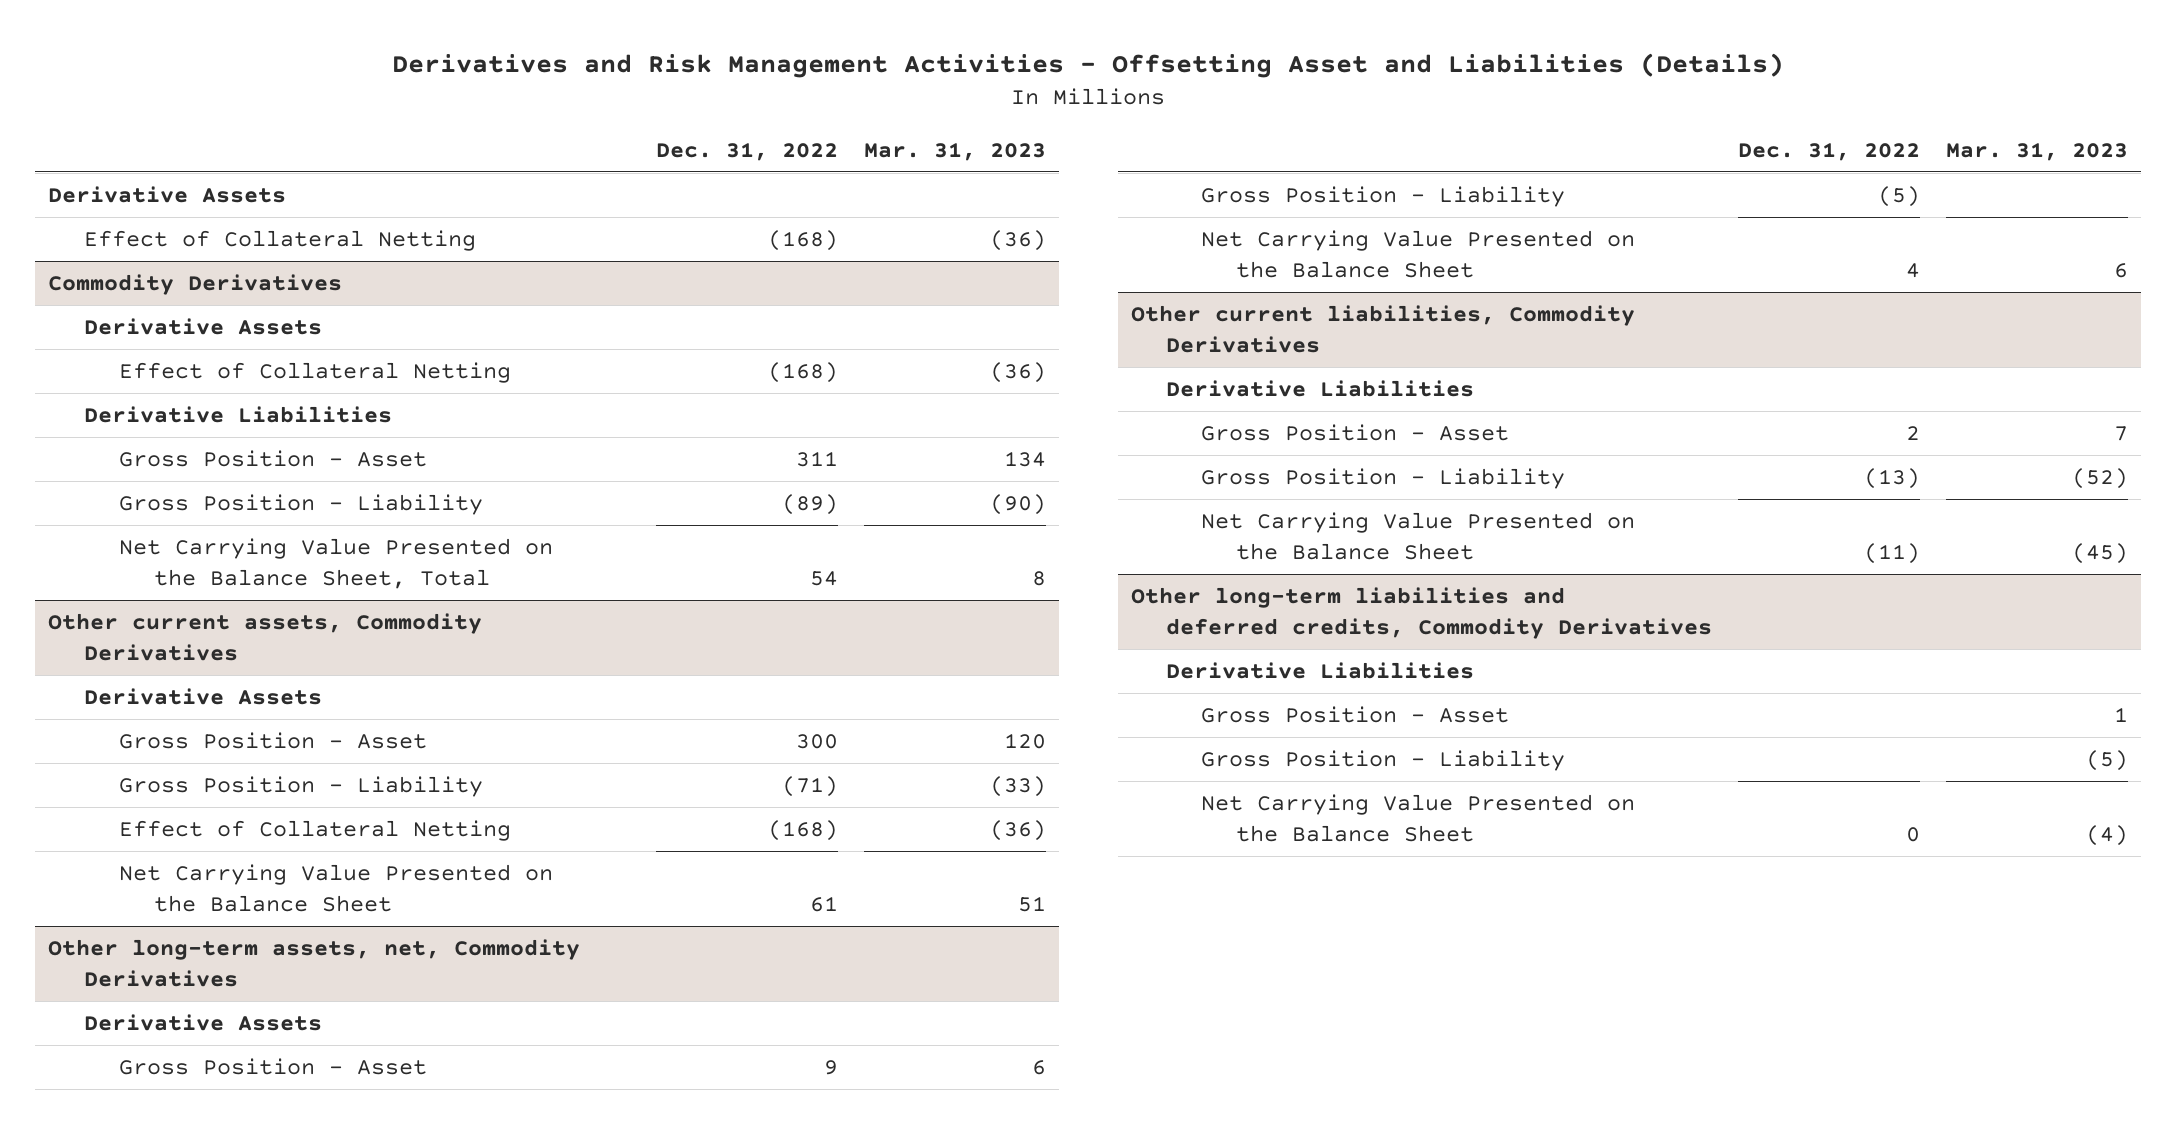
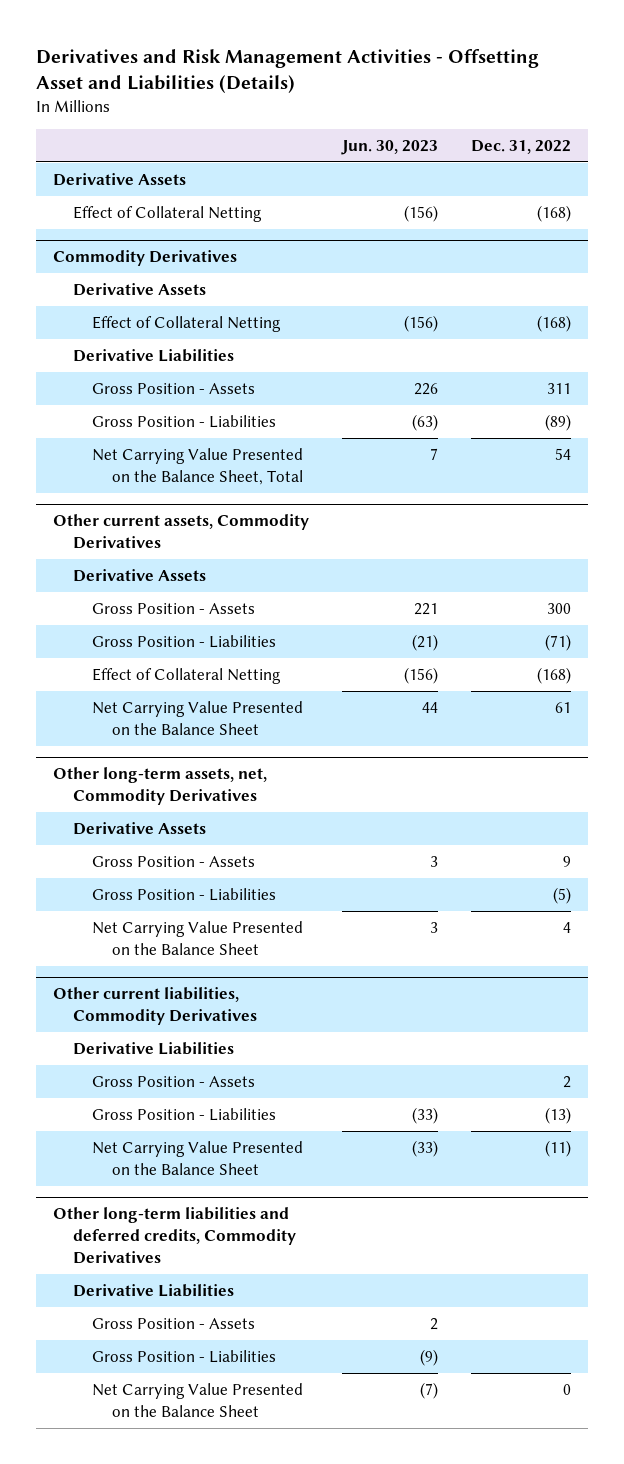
- | Dec. 31, 2022 | Mar. 31, 2023
+ | Jun. 30, 2023 | Dec. 31, 2022
@ Commodity Derivatives
- Gross Position - Asset | 311 | 134
- Gross Position - Liability | (89) | (90)
+ Gross Position - Assets | 226 | 311
+ Gross Position - Liabilities | (63) | (89)
@ Other current assets, Commodity Derivatives
- Gross Position - Asset | 300 | 120
- Gross Position - Liability | (71) | (33)
+ Gross Position - Assets | 221 | 300
+ Gross Position - Liabilities | (21) | (71)
@ Other long-term assets, net, Commodity Derivatives
- Gross Position - Asset | 9 | 6
- Gross Position - Liability | (5) |
+ Gross Position - Assets | 3 | 9
+ Gross Position - Liabilities | | (5)
@ Other current liabilities, Commodity Derivatives
- Gross Position - Asset | 2 | 7
- Gross Position - Liability | (13) | (52)
+ Gross Position - Assets | | 2
+ Gross Position - Liabilities | (33) | (13)
@ Other long-term liabilities and deferred credits, Commodity Derivatives
- Gross Position - Asset | | 1
- Gross Position - Liability | | (5)
+ Gross Position - Assets | 2 |
+ Gross Position - Liabilities | (9) |

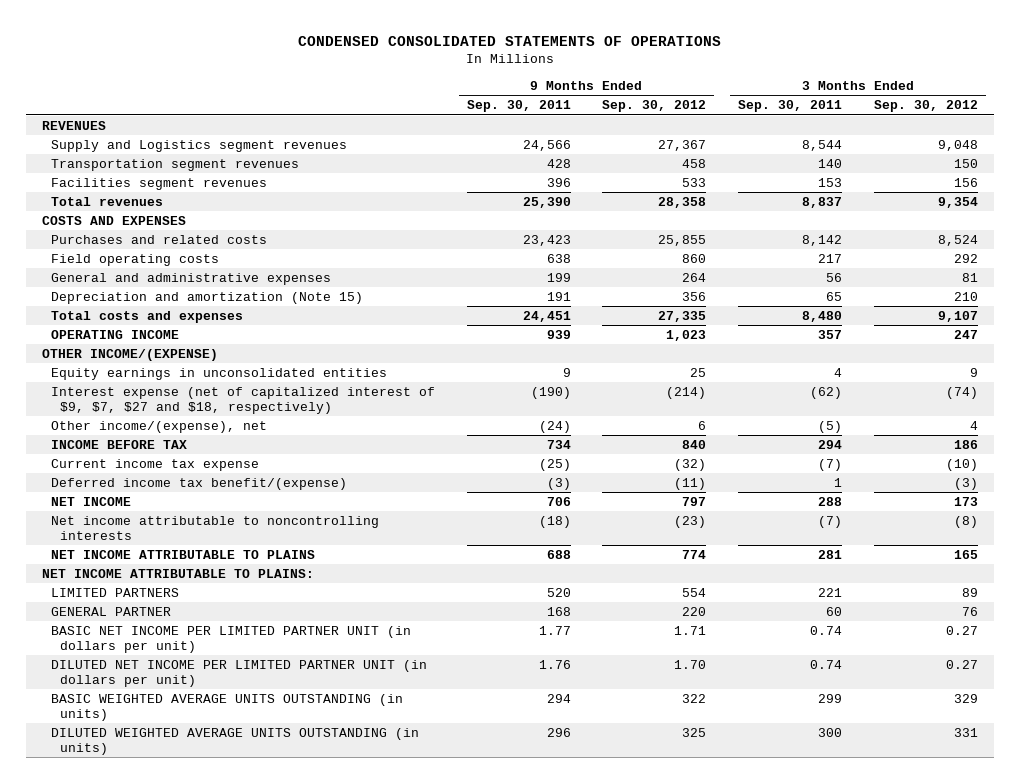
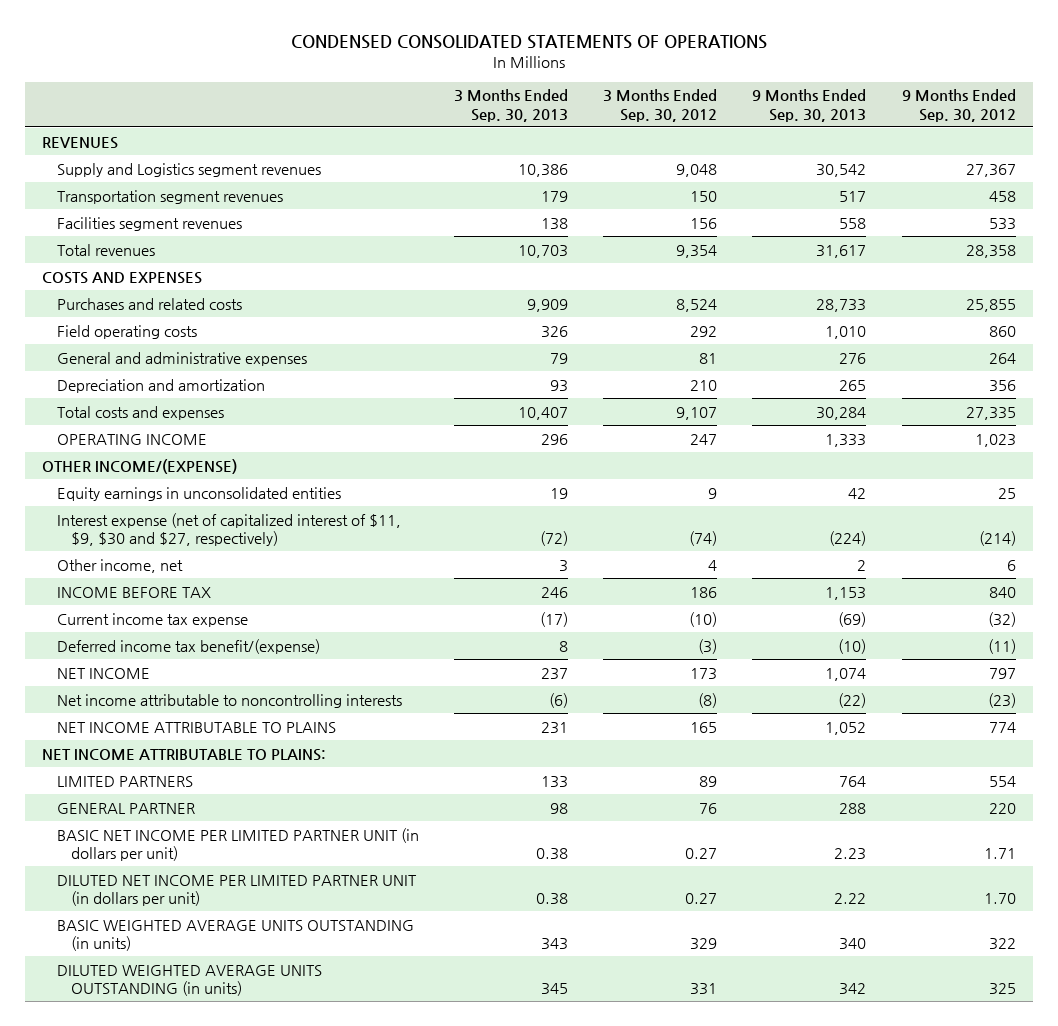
- | 9 Months Ended Sep. 30, 2011 | 9 Months Ended Sep. 30, 2012 | 3 Months Ended Sep. 30, 2011 | 3 Months Ended Sep. 30, 2012
+ | 3 Months Ended Sep. 30, 2013 | 3 Months Ended Sep. 30, 2012 | 9 Months Ended Sep. 30, 2013 | 9 Months Ended Sep. 30, 2012
- Depreciation and amortization (Note 15) | 191 | 356 | 65 | 210
+ Depreciation and amortization | 93 | 210 | 265 | 356
- Interest expense (net of capitalized interest of $9, $7, $27 and $18, respectively) | (190) | (214) | (62) | (74)
- Other income/(expense), net | (24) | 6 | (5) | 4
+ Interest expense (net of capitalized interest of $11, $9, $30 and $27, respectively) | (72) | (74) | (224) | (214)
+ Other income, net | 3 | 4 | 2 | 6

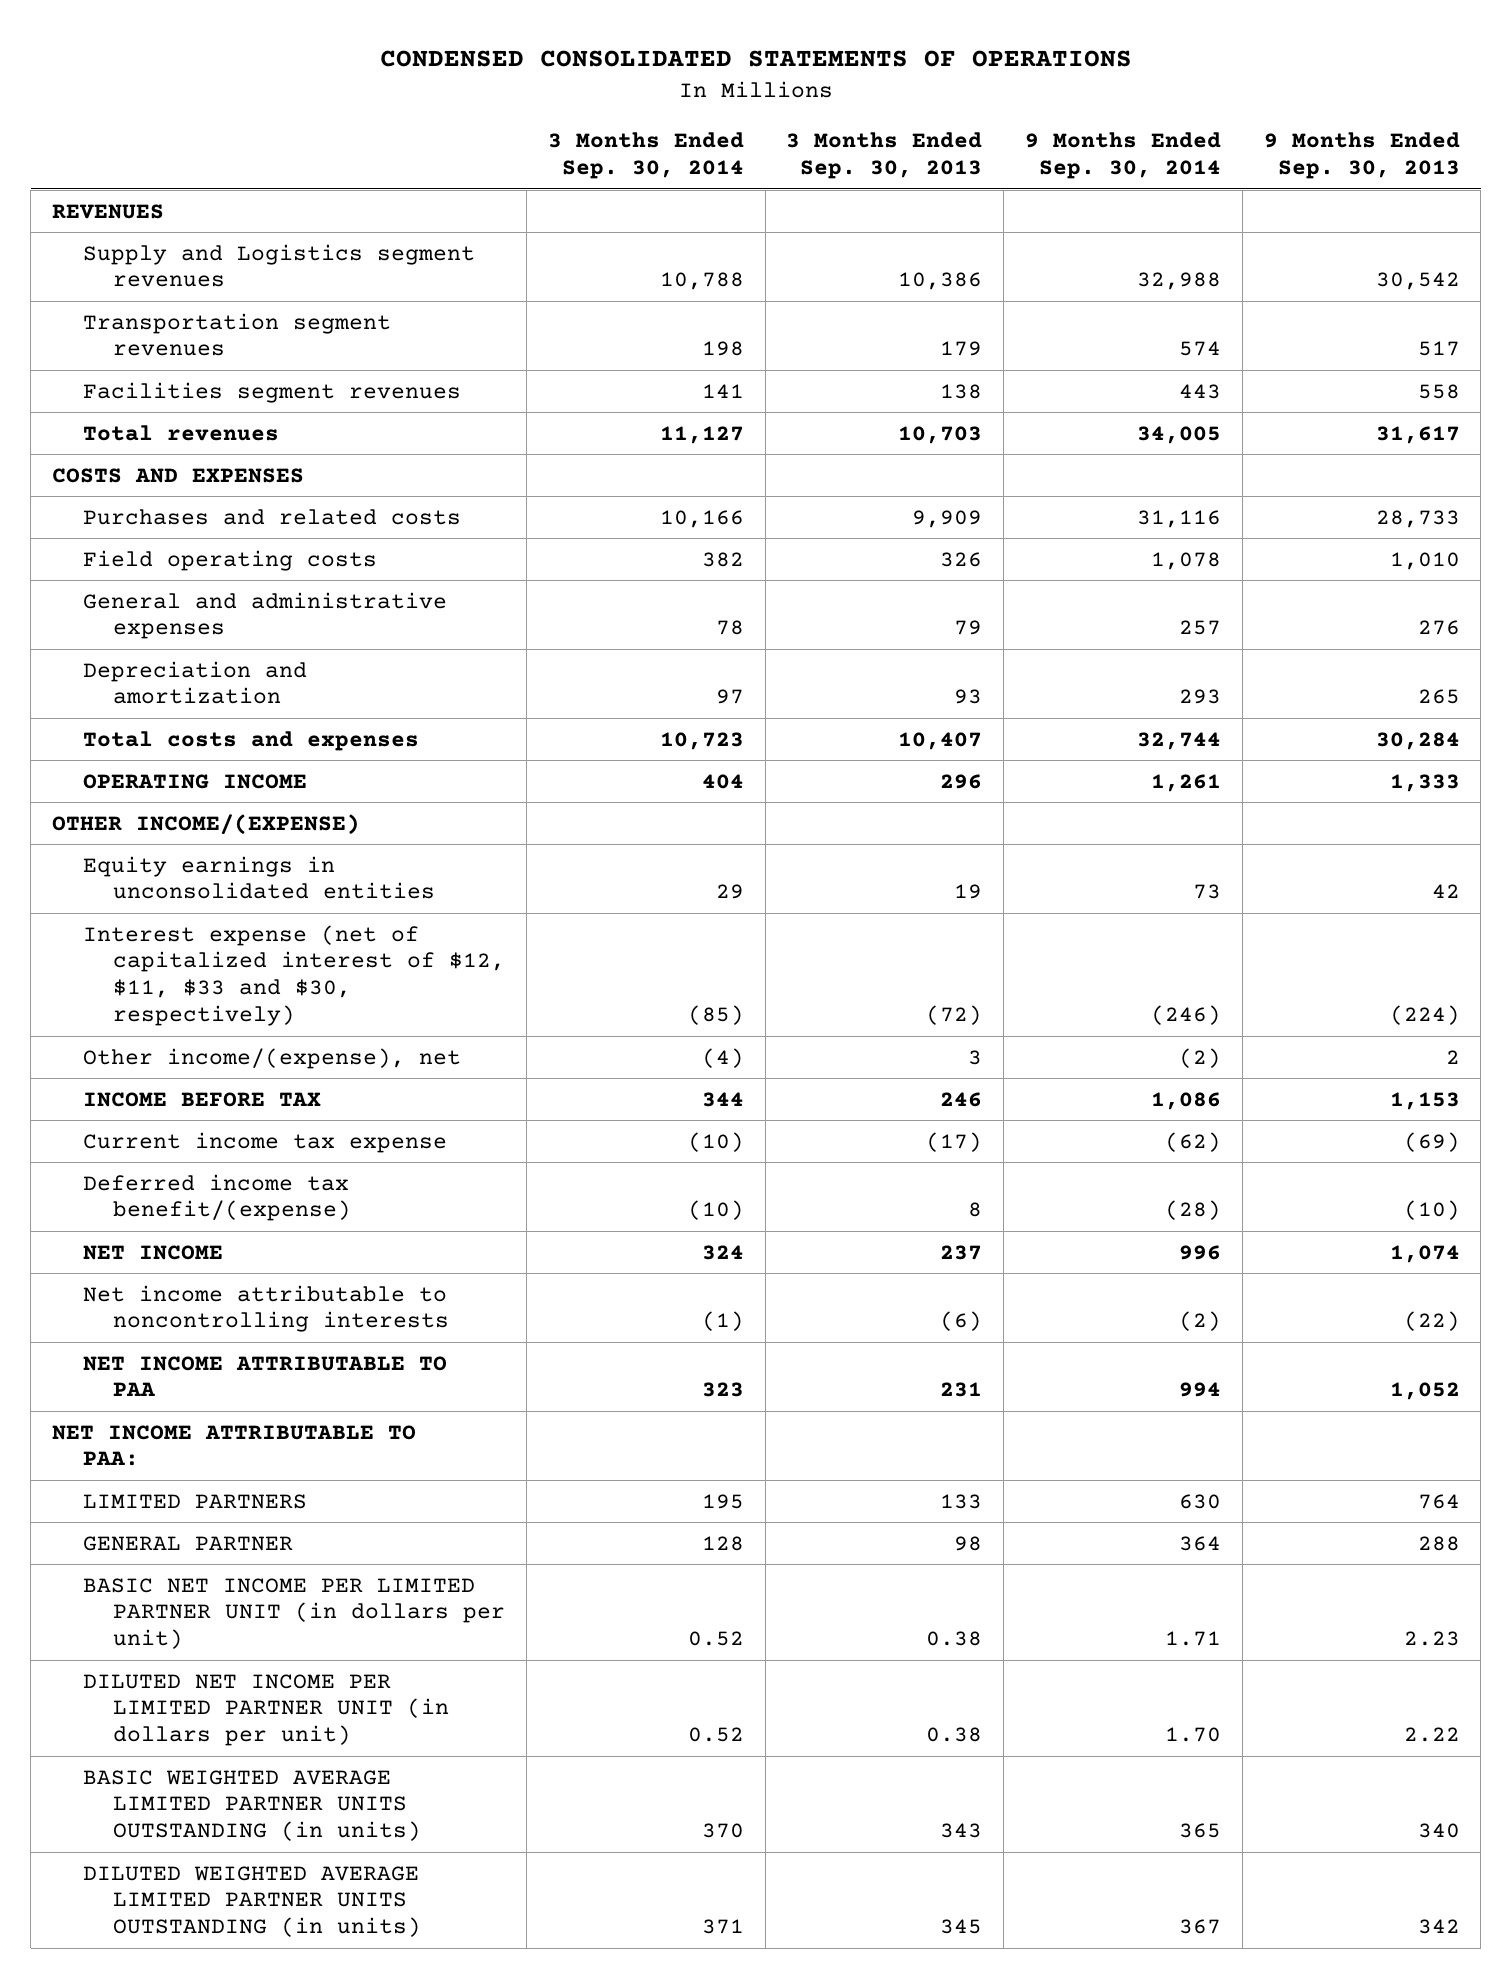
- | 3 Months Ended Sep. 30, 2013 | 3 Months Ended Sep. 30, 2012 | 9 Months Ended Sep. 30, 2013 | 9 Months Ended Sep. 30, 2012
+ | 3 Months Ended Sep. 30, 2014 | 3 Months Ended Sep. 30, 2013 | 9 Months Ended Sep. 30, 2014 | 9 Months Ended Sep. 30, 2013
- Interest expense (net of capitalized interest of $11, $9, $30 and $27, respectively) | (72) | (74) | (224) | (214)
- Other income, net | 3 | 4 | 2 | 6
+ Interest expense (net of capitalized interest of $12, $11, $33 and $30, respectively) | (85) | (72) | (246) | (224)
+ Other income/(expense), net | (4) | 3 | (2) | 2
- NET INCOME ATTRIBUTABLE TO PLAINS | 231 | 165 | 1,052 | 774
- NET INCOME ATTRIBUTABLE TO PLAINS:
+ NET INCOME ATTRIBUTABLE TO PAA | 323 | 231 | 994 | 1,052
+ NET INCOME ATTRIBUTABLE TO PAA:
- BASIC WEIGHTED AVERAGE UNITS OUTSTANDING (in units) | 343 | 329 | 340 | 322
- DILUTED WEIGHTED AVERAGE UNITS OUTSTANDING (in units) | 345 | 331 | 342 | 325
+ BASIC WEIGHTED AVERAGE LIMITED PARTNER UNITS OUTSTANDING (in units) | 370 | 343 | 365 | 340
+ DILUTED WEIGHTED AVERAGE LIMITED PARTNER UNITS OUTSTANDING (in units) | 371 | 345 | 367 | 342

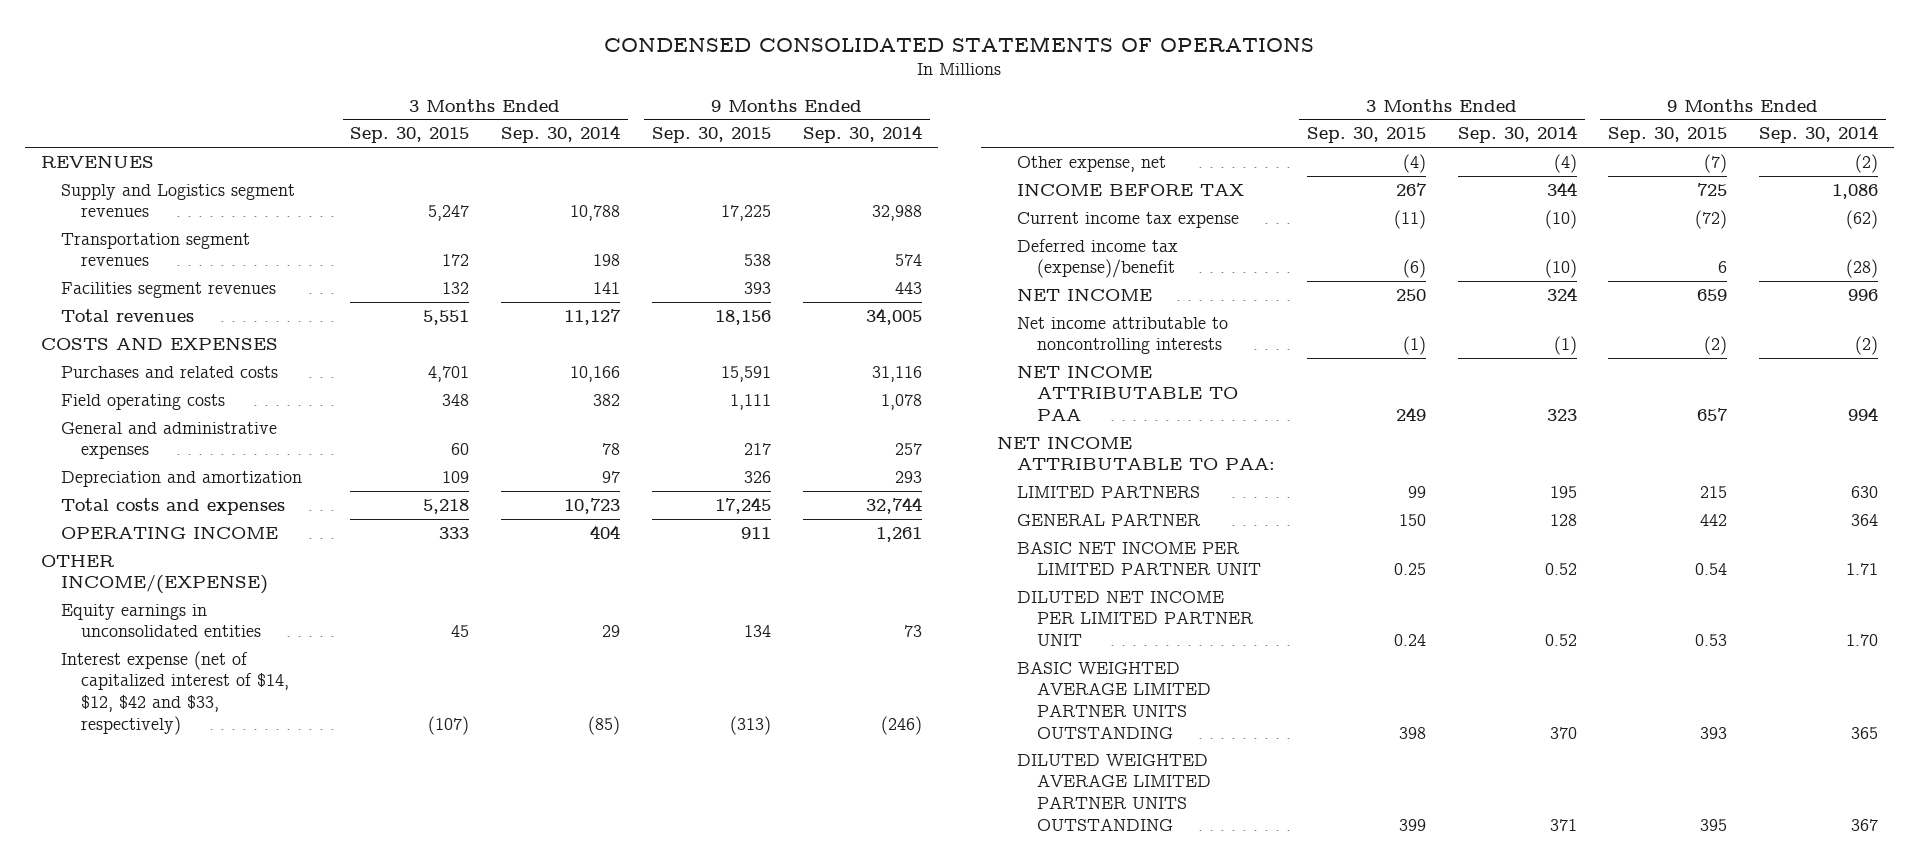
- | 3 Months Ended Sep. 30, 2014 | 3 Months Ended Sep. 30, 2013 | 9 Months Ended Sep. 30, 2014 | 9 Months Ended Sep. 30, 2013
+ | 3 Months Ended Sep. 30, 2015 | 3 Months Ended Sep. 30, 2014 | 9 Months Ended Sep. 30, 2015 | 9 Months Ended Sep. 30, 2014
- Interest expense (net of capitalized interest of $12, $11, $33 and $30, respectively) | (85) | (72) | (246) | (224)
- Other income/(expense), net | (4) | 3 | (2) | 2
+ Interest expense (net of capitalized interest of $14, $12, $42 and $33, respectively) | (107) | (85) | (313) | (246)
+ Other expense, net | (4) | (4) | (7) | (2)
- Deferred income tax benefit/(expense) | (10) | 8 | (28) | (10)
+ Deferred income tax (expense)/benefit | (6) | (10) | 6 | (28)
- BASIC NET INCOME PER LIMITED PARTNER UNIT (in dollars per unit) | 0.52 | 0.38 | 1.71 | 2.23
- DILUTED NET INCOME PER LIMITED PARTNER UNIT (in dollars per unit) | 0.52 | 0.38 | 1.70 | 2.22
- BASIC WEIGHTED AVERAGE LIMITED PARTNER UNITS OUTSTANDING (in units) | 370 | 343 | 365 | 340
- DILUTED WEIGHTED AVERAGE LIMITED PARTNER UNITS OUTSTANDING (in units) | 371 | 345 | 367 | 342
+ BASIC NET INCOME PER LIMITED PARTNER UNIT | 0.25 | 0.52 | 0.54 | 1.71
+ DILUTED NET INCOME PER LIMITED PARTNER UNIT | 0.24 | 0.52 | 0.53 | 1.70
+ BASIC WEIGHTED AVERAGE LIMITED PARTNER UNITS OUTSTANDING | 398 | 370 | 393 | 365
+ DILUTED WEIGHTED AVERAGE LIMITED PARTNER UNITS OUTSTANDING | 399 | 371 | 395 | 367

